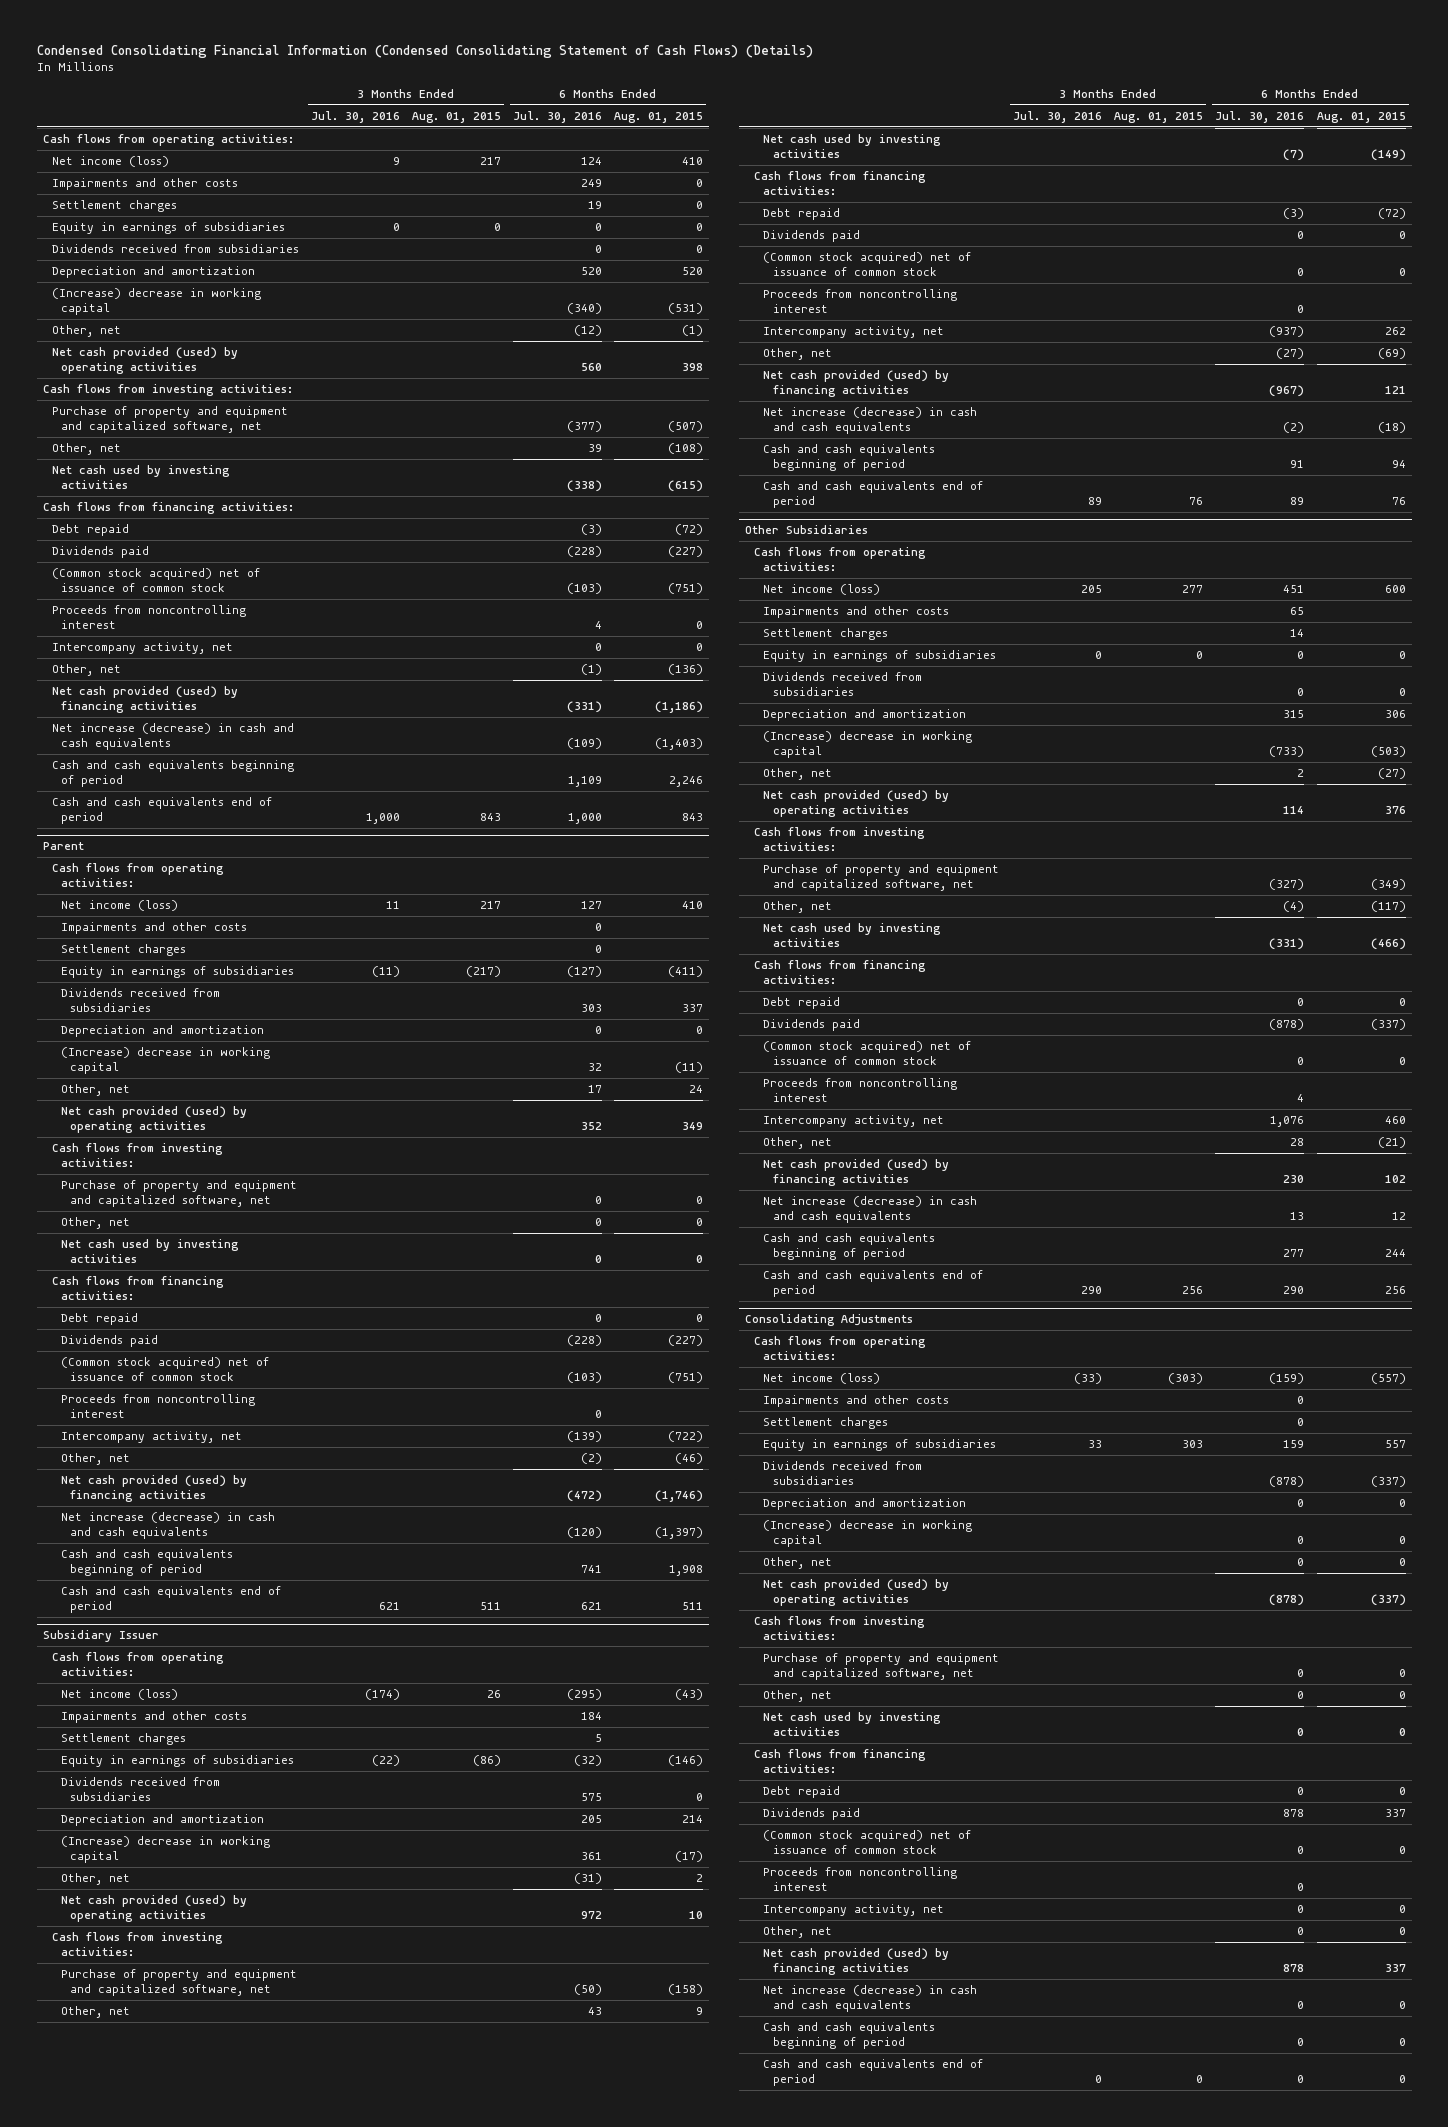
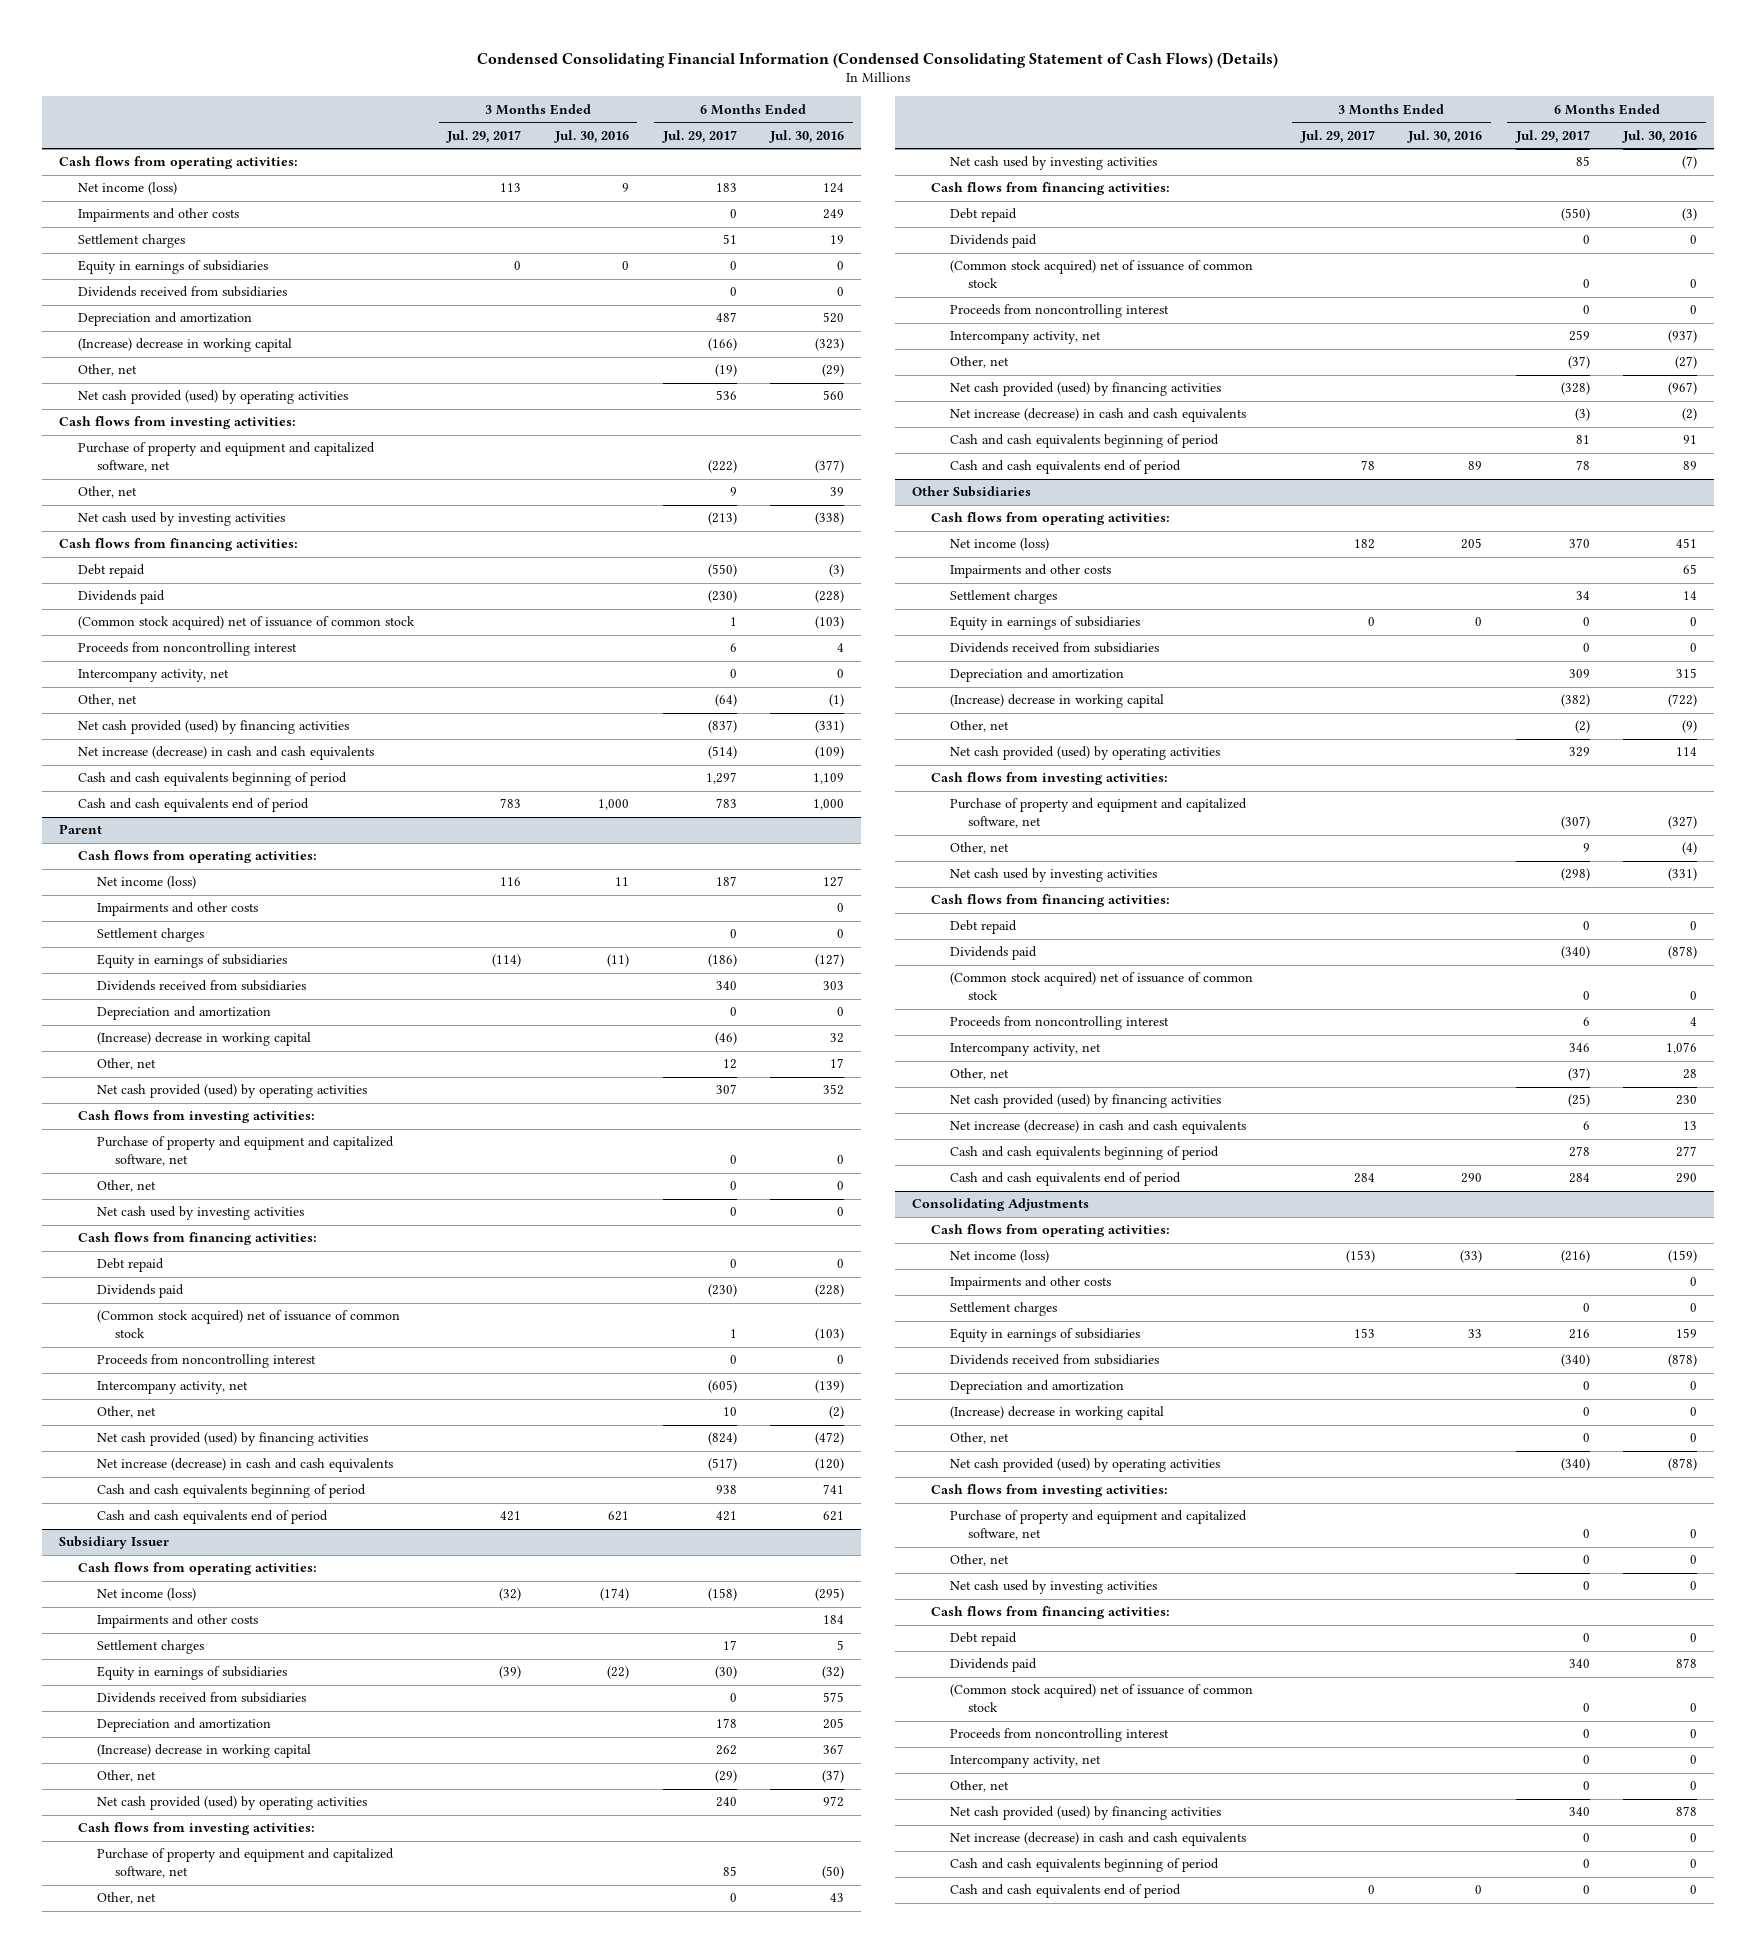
- | 3 Months Ended Jul. 30, 2016 | 3 Months Ended Aug. 01, 2015 | 6 Months Ended Jul. 30, 2016 | 6 Months Ended Aug. 01, 2015
+ | 3 Months Ended Jul. 29, 2017 | 3 Months Ended Jul. 30, 2016 | 6 Months Ended Jul. 29, 2017 | 6 Months Ended Jul. 30, 2016
- (Increase) decrease in working capital | | | (340) | (531)
- Other, net | | | (12) | (1)
+ (Increase) decrease in working capital | | | (166) | (323)
+ Other, net | | | (19) | (29)
@ Subsidiary Issuer
- (Increase) decrease in working capital | | | 361 | (17)
- Other, net | | | (31) | 2
+ (Increase) decrease in working capital | | | 262 | 367
+ Other, net | | | (29) | (37)
@ Other Subsidiaries
- (Increase) decrease in working capital | | | (733) | (503)
- Other, net | | | 2 | (27)
+ (Increase) decrease in working capital | | | (382) | (722)
+ Other, net | | | (2) | (9)

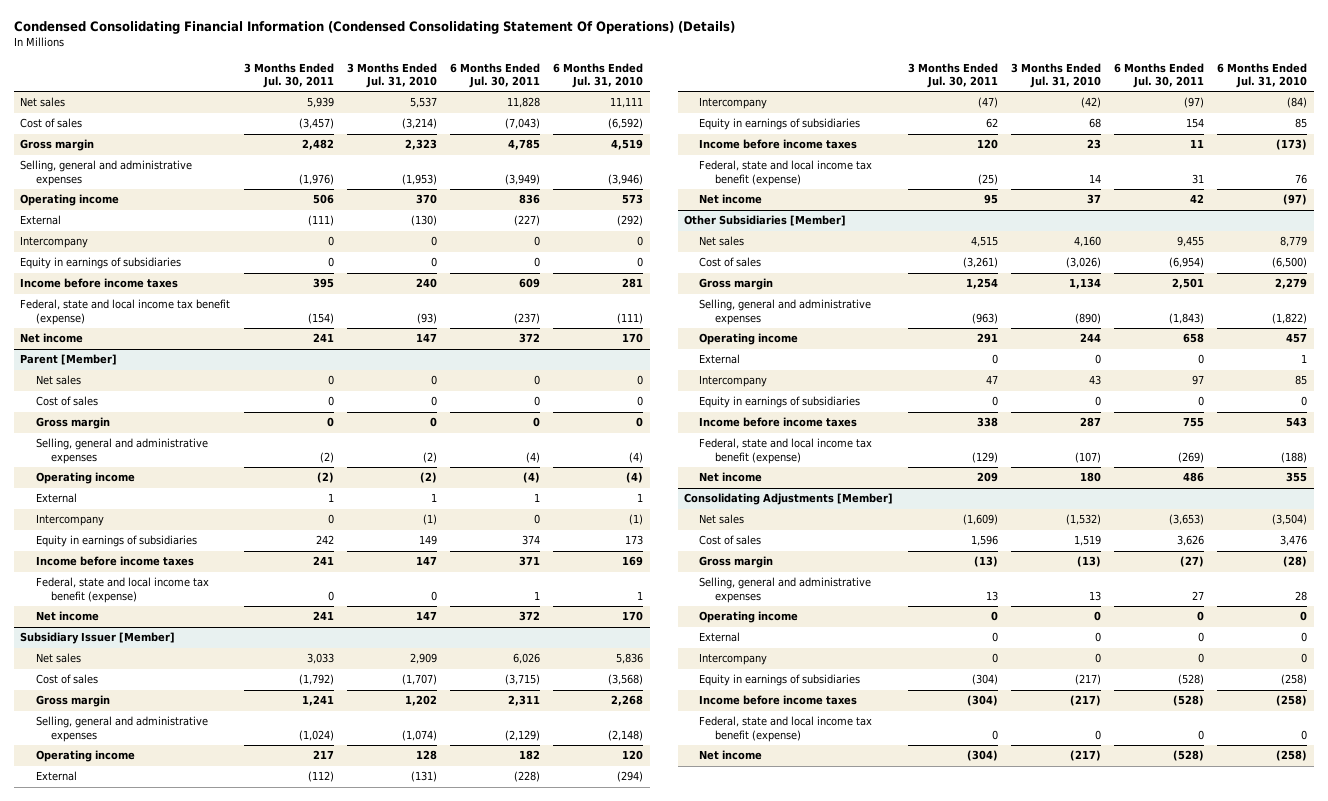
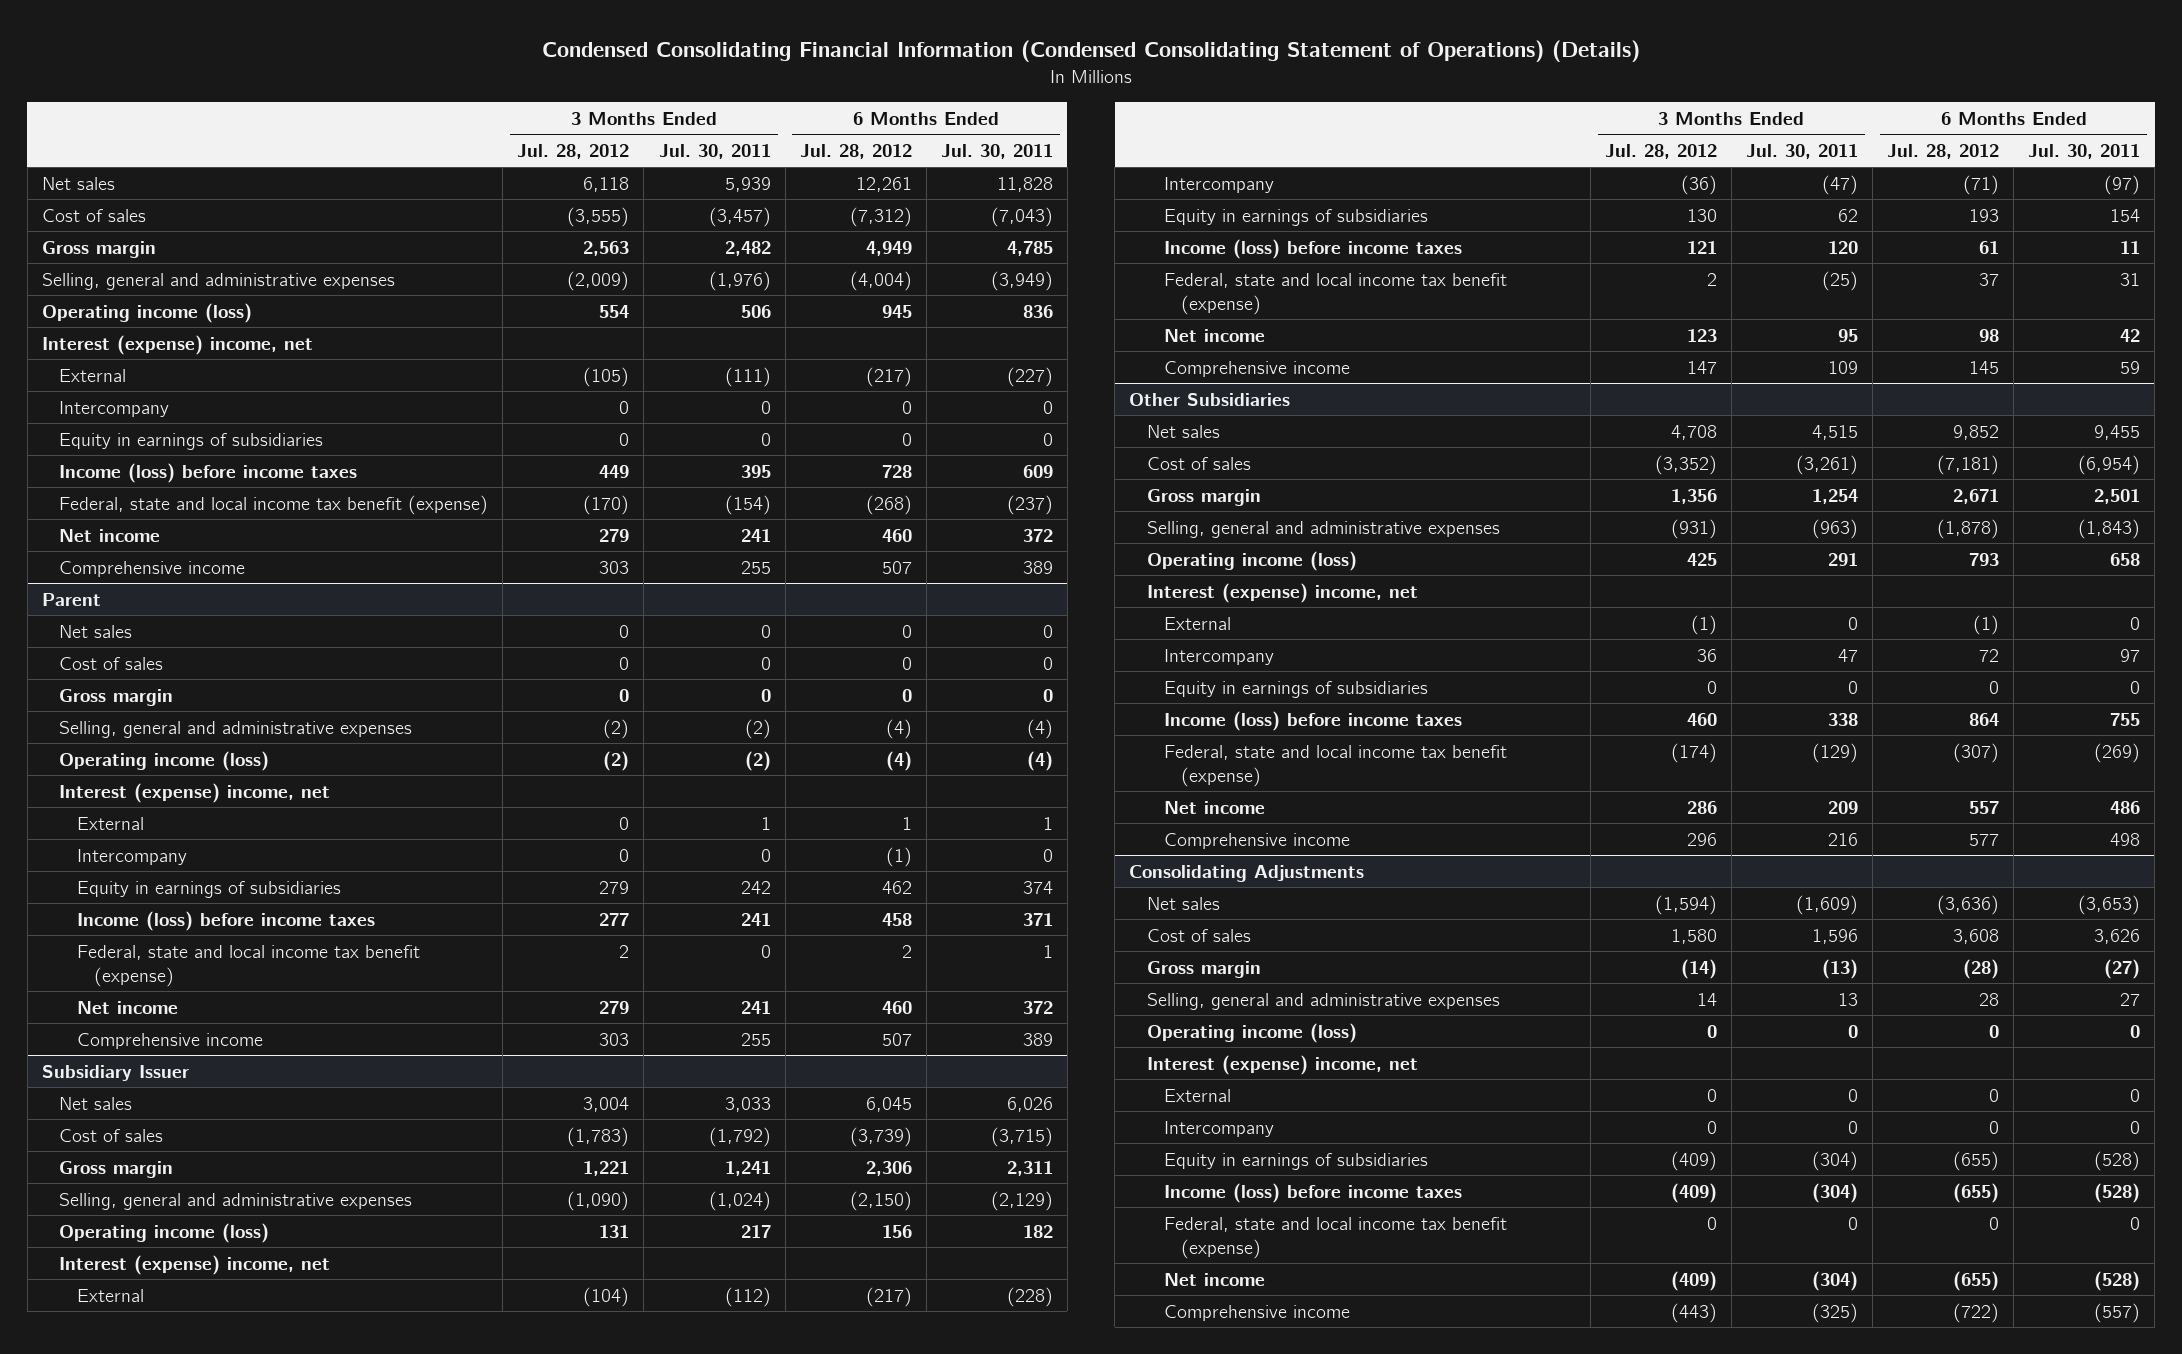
- Condensed Consolidating Financial Information (Condensed Consolidating Statement Of Operations) (Details)
+ Condensed Consolidating Financial Information (Condensed Consolidating Statement of Operations) (Details)
- | 3 Months Ended Jul. 30, 2011 | 3 Months Ended Jul. 31, 2010 | 6 Months Ended Jul. 30, 2011 | 6 Months Ended Jul. 31, 2010
+ | 3 Months Ended Jul. 28, 2012 | 3 Months Ended Jul. 30, 2011 | 6 Months Ended Jul. 28, 2012 | 6 Months Ended Jul. 30, 2011
- Operating income | 506 | 370 | 836 | 573
+ Operating income (loss) | 554 | 506 | 945 | 836
+ Interest (expense) income, net
- Income before income taxes | 395 | 240 | 609 | 281
+ Income (loss) before income taxes | 449 | 395 | 728 | 609
- Parent [Member]
+ Comprehensive income | 303 | 255 | 507 | 389
+ Parent
- Operating income | (2) | (2) | (4) | (4)
+ Operating income (loss) | (2) | (2) | (4) | (4)
+ Interest (expense) income, net
- Income before income taxes | 241 | 147 | 371 | 169
+ Income (loss) before income taxes | 277 | 241 | 458 | 371
- Subsidiary Issuer [Member]
+ Comprehensive income | 303 | 255 | 507 | 389
+ Subsidiary Issuer
- Operating income | 217 | 128 | 182 | 120
+ Operating income (loss) | 131 | 217 | 156 | 182
+ Interest (expense) income, net
- Income before income taxes | 120 | 23 | 11 | (173)
+ Income (loss) before income taxes | 121 | 120 | 61 | 11
- Other Subsidiaries [Member]
+ Comprehensive income | 147 | 109 | 145 | 59
+ Other Subsidiaries
- Operating income | 291 | 244 | 658 | 457
+ Operating income (loss) | 425 | 291 | 793 | 658
+ Interest (expense) income, net
- Income before income taxes | 338 | 287 | 755 | 543
+ Income (loss) before income taxes | 460 | 338 | 864 | 755
- Consolidating Adjustments [Member]
+ Comprehensive income | 296 | 216 | 577 | 498
+ Consolidating Adjustments
- Operating income | 0 | 0 | 0 | 0
+ Operating income (loss) | 0 | 0 | 0 | 0
+ Interest (expense) income, net
- Income before income taxes | (304) | (217) | (528) | (258)
+ Income (loss) before income taxes | (409) | (304) | (655) | (528)
+ Comprehensive income | (443) | (325) | (722) | (557)

